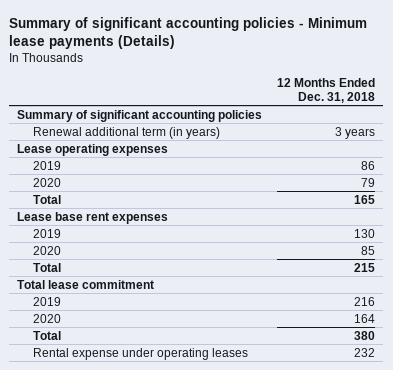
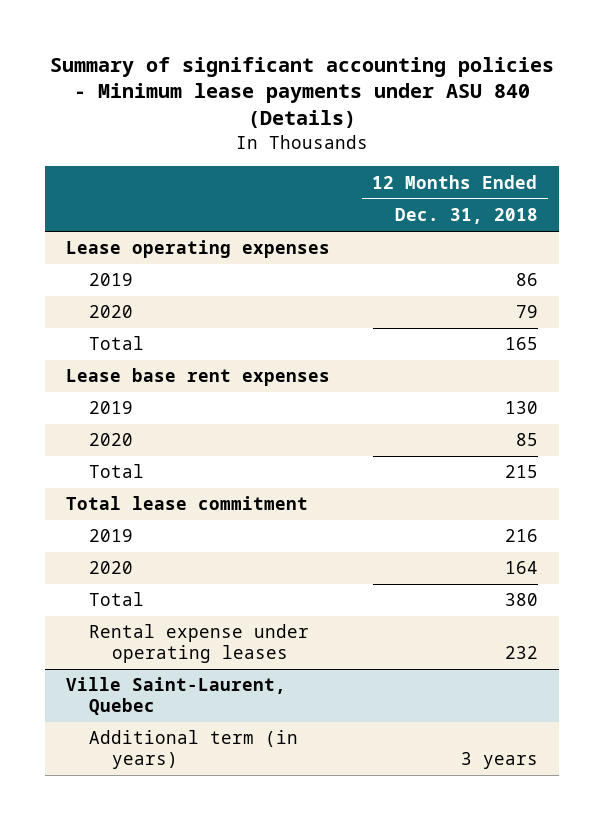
- Summary of significant accounting policies - Minimum lease payments (Details)
+ Summary of significant accounting policies - Minimum lease payments under ASU 840 (Details)
- Summary of significant accounting policies
- Renewal additional term (in years) | 3 years
+ Ville Saint-Laurent, Quebec
+ Additional term (in years) | 3 years

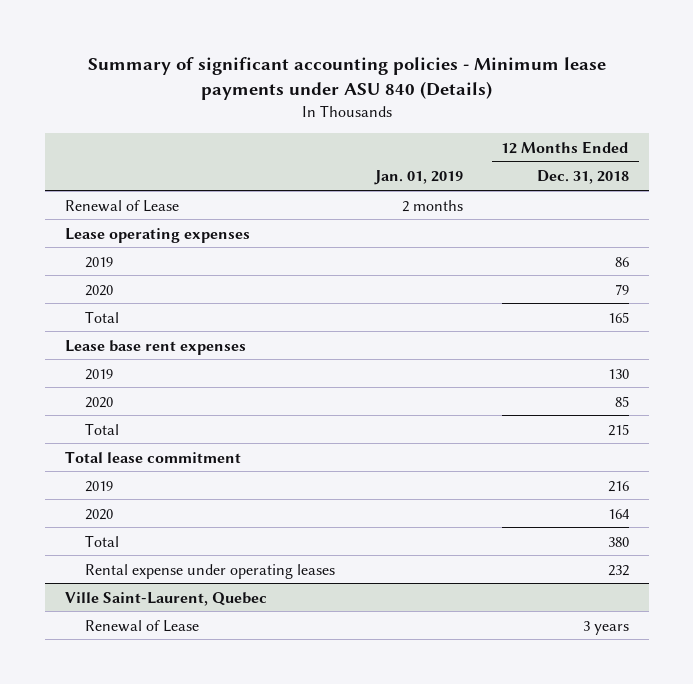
- | 12 Months Ended Dec. 31, 2018
+ | Jan. 01, 2019 | 12 Months Ended Dec. 31, 2018
+ Renewal of Lease | 2 months |
@ Ville Saint-Laurent, Quebec
- Additional term (in years) | 3 years
+ Renewal of Lease | | 3 years

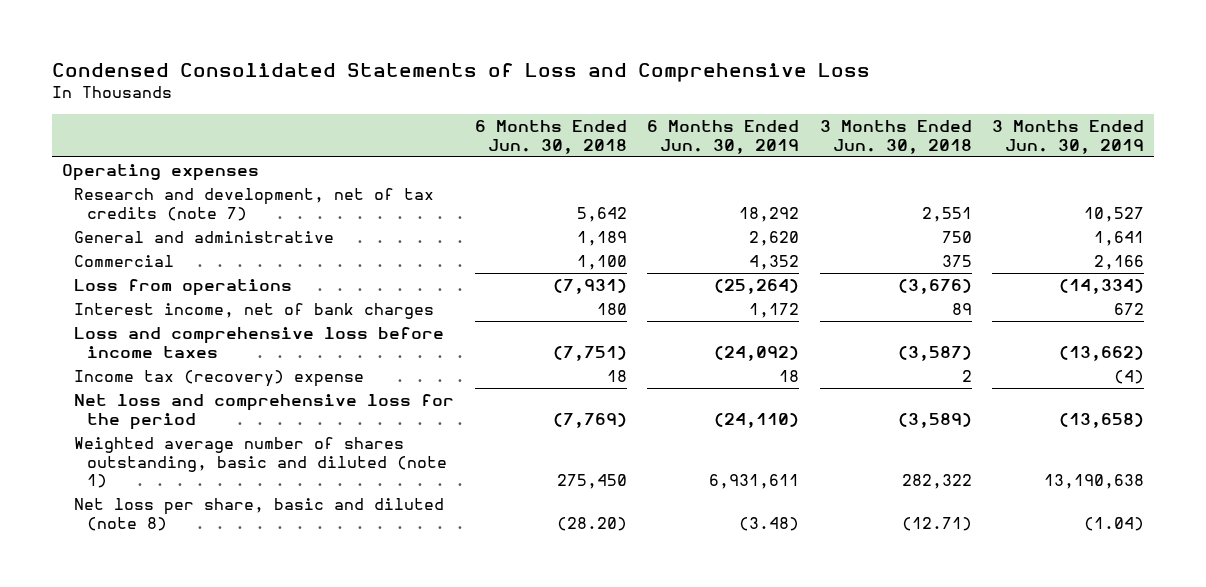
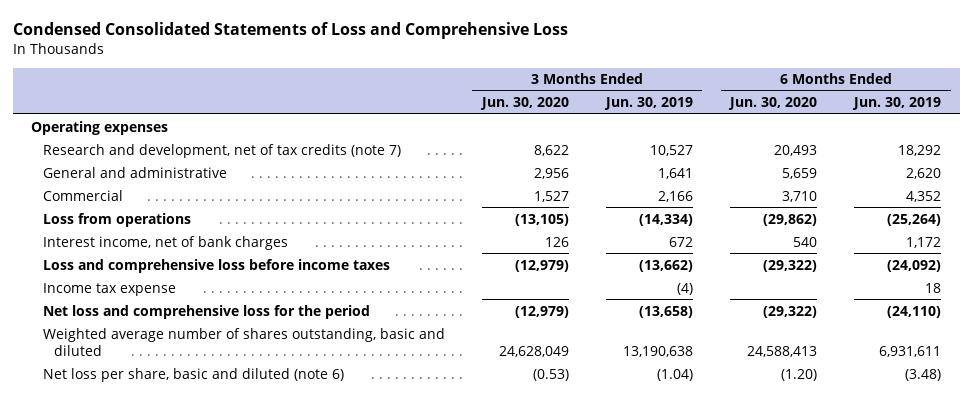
- | 6 Months Ended Jun. 30, 2018 | 6 Months Ended Jun. 30, 2019 | 3 Months Ended Jun. 30, 2018 | 3 Months Ended Jun. 30, 2019
+ | 3 Months Ended Jun. 30, 2020 | 3 Months Ended Jun. 30, 2019 | 6 Months Ended Jun. 30, 2020 | 6 Months Ended Jun. 30, 2019
- Income tax (recovery) expense | 18 | 18 | 2 | (4)
+ Income tax expense | | (4) | | 18
- Weighted average number of shares outstanding, basic and diluted (note 1) | 275,450 | 6,931,611 | 282,322 | 13,190,638
- Net loss per share, basic and diluted (note 8) | (28.20) | (3.48) | (12.71) | (1.04)
+ Weighted average number of shares outstanding, basic and diluted | 24,628,049 | 13,190,638 | 24,588,413 | 6,931,611
+ Net loss per share, basic and diluted (note 6) | (0.53) | (1.04) | (1.20) | (3.48)

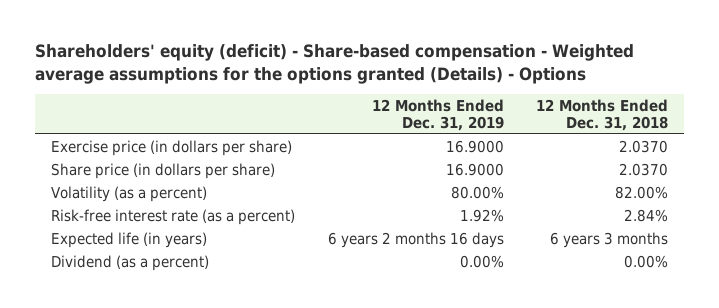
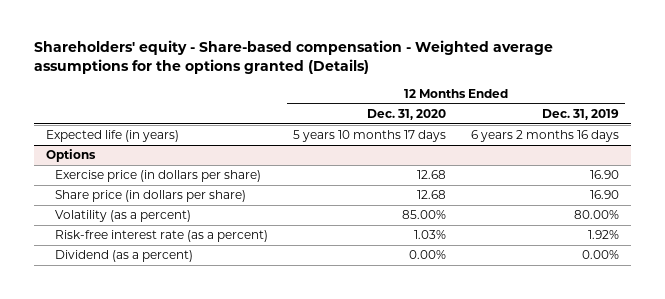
- Shareholders' equity (deficit) - Share-based compensation - Weighted average assumptions for the options granted (Details) - Options
+ Shareholders' equity - Share-based compensation - Weighted average assumptions for the options granted (Details)
- | 12 Months Ended Dec. 31, 2019 | 12 Months Ended Dec. 31, 2018
+ | 12 Months Ended Dec. 31, 2020 | 12 Months Ended Dec. 31, 2019
- Exercise price (in dollars per share) | 16.9000 | 2.0370
- Share price (in dollars per share) | 16.9000 | 2.0370
moved up: Expected life (in years) | 5 years 10 months 17 days | 6 years 2 months 16 days
+ Options
+ Exercise price (in dollars per share) | 12.68 | 16.90
+ Share price (in dollars per share) | 12.68 | 16.90

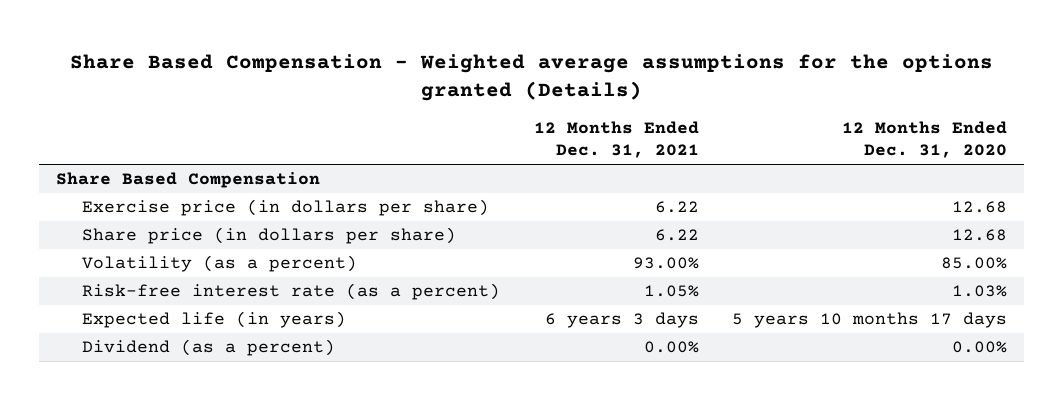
- Shareholders' equity - Share-based compensation - Weighted average assumptions for the options granted (Details)
+ Share Based Compensation - Weighted average assumptions for the options granted (Details)
- | 12 Months Ended Dec. 31, 2020 | 12 Months Ended Dec. 31, 2019
+ | 12 Months Ended Dec. 31, 2021 | 12 Months Ended Dec. 31, 2020
- Options
+ Share Based Compensation
moved down: Expected life (in years) | 6 years 3 days | 5 years 10 months 17 days

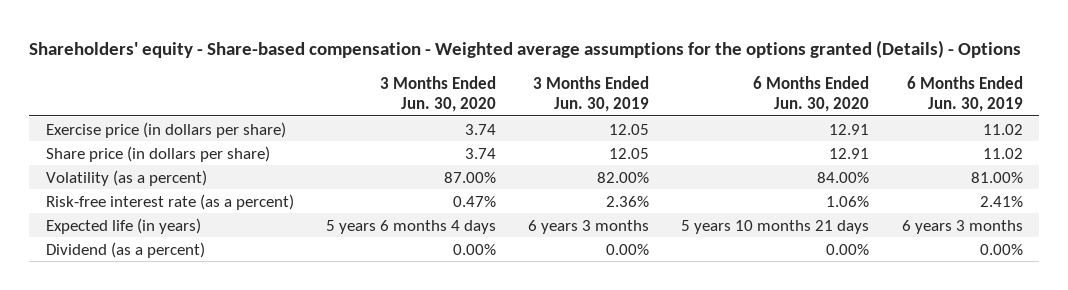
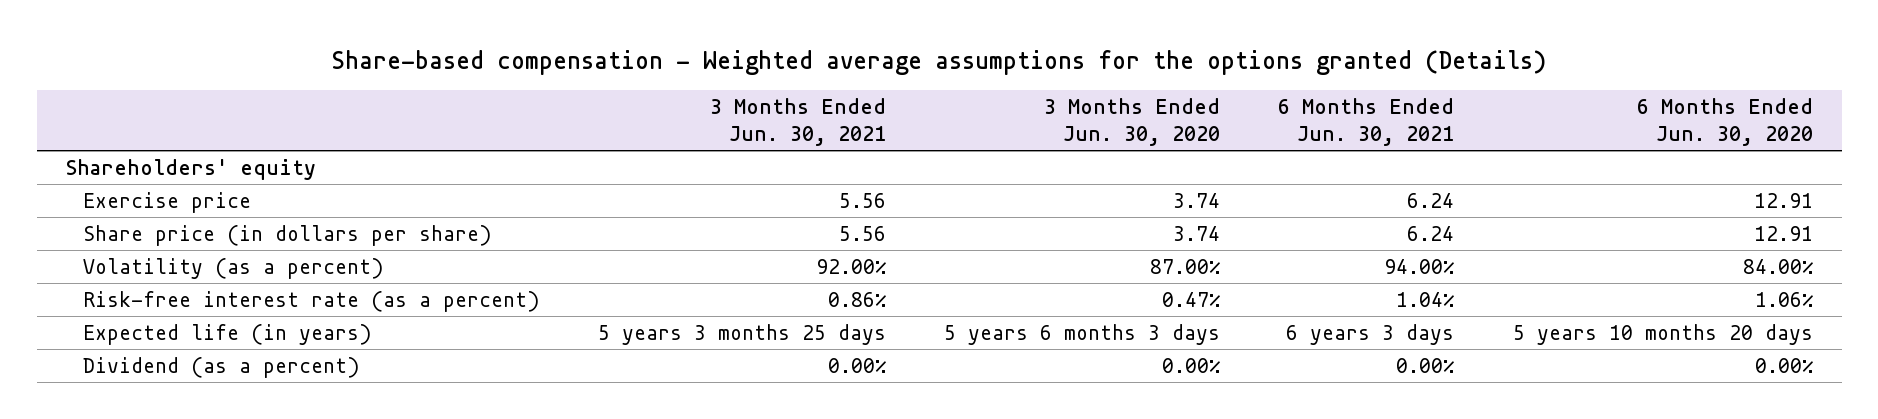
- Shareholders' equity - Share-based compensation - Weighted average assumptions for the options granted (Details) - Options
+ Share-based compensation - Weighted average assumptions for the options granted (Details)
- | 3 Months Ended Jun. 30, 2020 | 3 Months Ended Jun. 30, 2019 | 6 Months Ended Jun. 30, 2020 | 6 Months Ended Jun. 30, 2019
+ | 3 Months Ended Jun. 30, 2021 | 3 Months Ended Jun. 30, 2020 | 6 Months Ended Jun. 30, 2021 | 6 Months Ended Jun. 30, 2020
- Exercise price (in dollars per share) | 3.74 | 12.05 | 12.91 | 11.02
+ Shareholders' equity
+ Exercise price | 5.56 | 3.74 | 6.24 | 12.91
- Expected life (in years) | 5 years 6 months 4 days | 6 years 3 months | 5 years 10 months 21 days | 6 years 3 months
+ Expected life (in years) | 5 years 3 months 25 days | 5 years 6 months 3 days | 6 years 3 days | 5 years 10 months 20 days

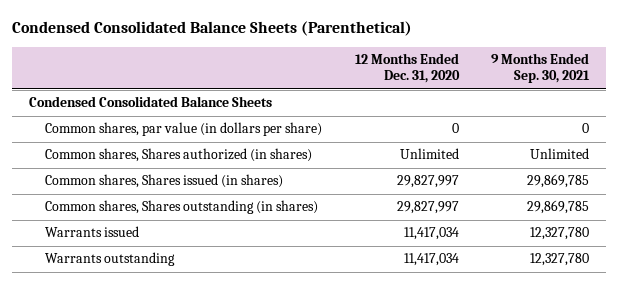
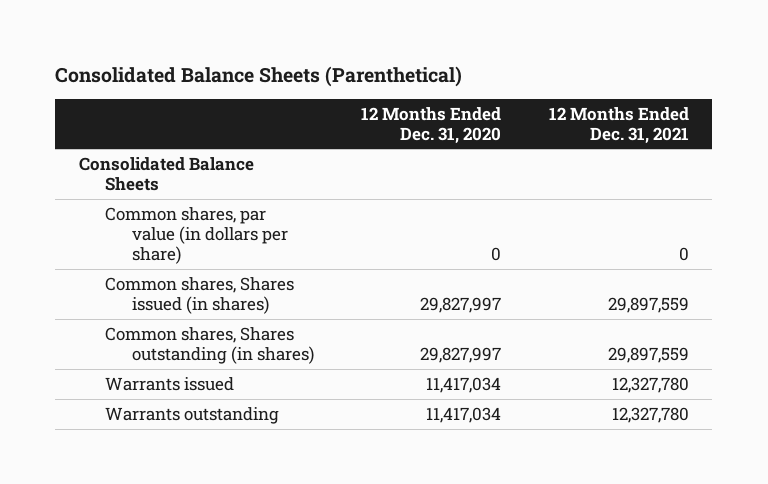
- Condensed Consolidated Balance Sheets (Parenthetical)
+ Consolidated Balance Sheets (Parenthetical)
- | 12 Months Ended Dec. 31, 2020 | 9 Months Ended Sep. 30, 2021
+ | 12 Months Ended Dec. 31, 2020 | 12 Months Ended Dec. 31, 2021
- Condensed Consolidated Balance Sheets
+ Consolidated Balance Sheets
- Common shares, Shares authorized (in shares) | Unlimited | Unlimited

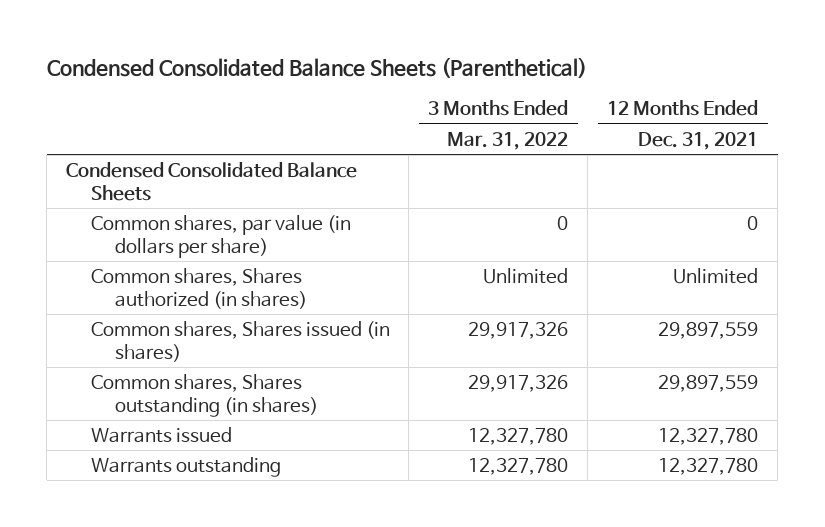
- Consolidated Balance Sheets (Parenthetical)
+ Condensed Consolidated Balance Sheets (Parenthetical)
- | 12 Months Ended Dec. 31, 2020 | 12 Months Ended Dec. 31, 2021
+ | 3 Months Ended Mar. 31, 2022 | 12 Months Ended Dec. 31, 2021
- Consolidated Balance Sheets
+ Condensed Consolidated Balance Sheets
+ Common shares, Shares authorized (in shares) | Unlimited | Unlimited

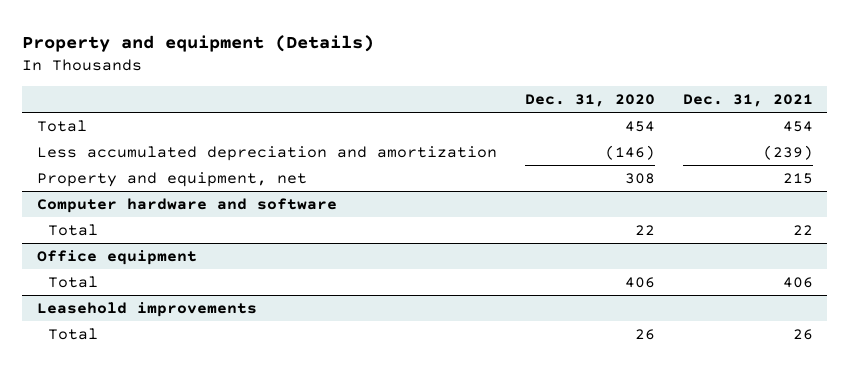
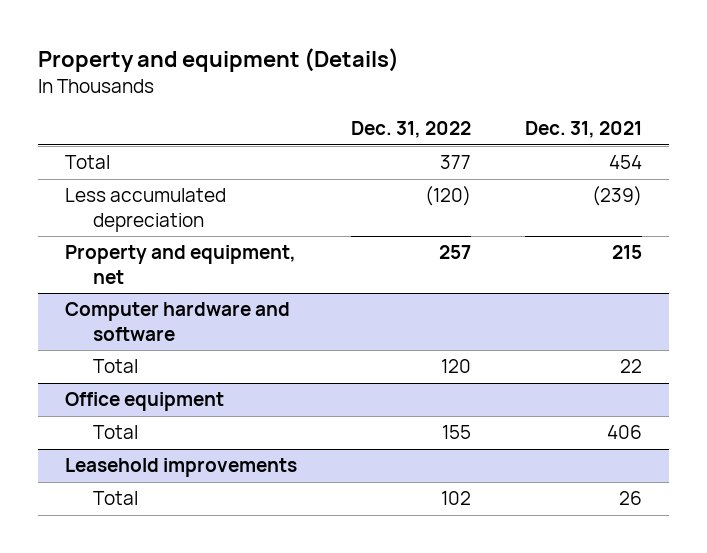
- | Dec. 31, 2020 | Dec. 31, 2021
+ | Dec. 31, 2022 | Dec. 31, 2021
- Less accumulated depreciation and amortization | (146) | (239)
+ Less accumulated depreciation | (120) | (239)

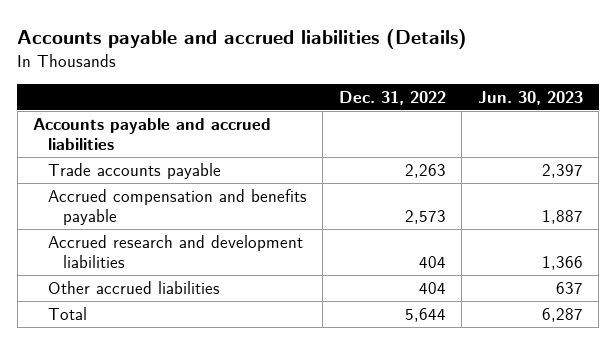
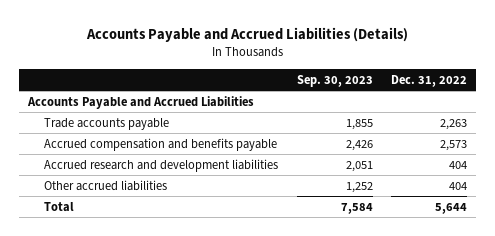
- Accounts payable and accrued liabilities (Details)
+ Accounts Payable and Accrued Liabilities (Details)
- | Dec. 31, 2022 | Jun. 30, 2023
+ | Sep. 30, 2023 | Dec. 31, 2022
- Accounts payable and accrued liabilities
+ Accounts Payable and Accrued Liabilities

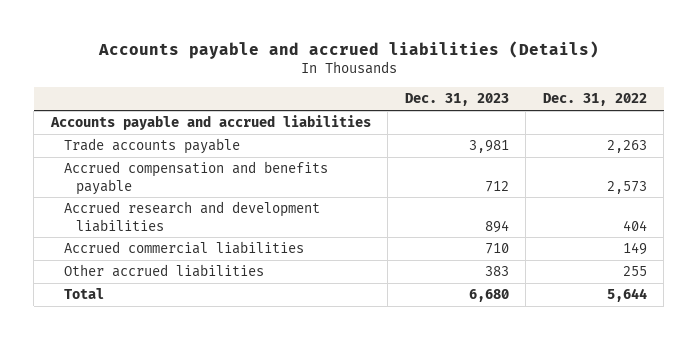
- Accounts Payable and Accrued Liabilities (Details)
+ Accounts payable and accrued liabilities (Details)
- | Sep. 30, 2023 | Dec. 31, 2022
+ | Dec. 31, 2023 | Dec. 31, 2022
- Accounts Payable and Accrued Liabilities
+ Accounts payable and accrued liabilities
- Other accrued liabilities | 1,252 | 404
+ Accrued commercial liabilities | 710 | 149
+ Other accrued liabilities | 383 | 255

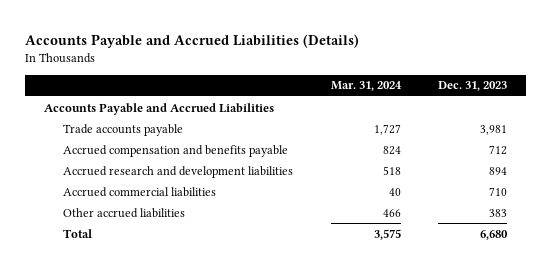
- Accounts payable and accrued liabilities (Details)
+ Accounts Payable and Accrued Liabilities (Details)
- | Dec. 31, 2023 | Dec. 31, 2022
+ | Mar. 31, 2024 | Dec. 31, 2023
- Accounts payable and accrued liabilities
+ Accounts Payable and Accrued Liabilities

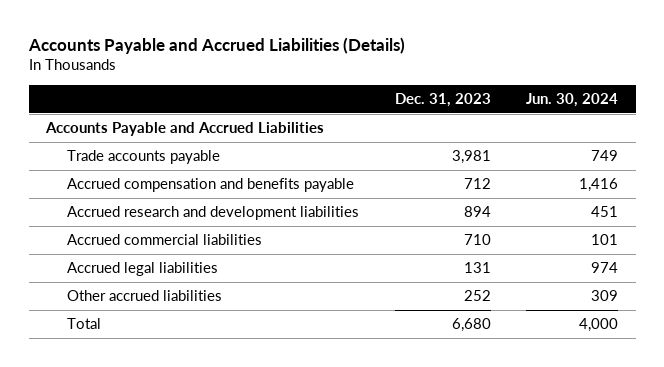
- | Mar. 31, 2024 | Dec. 31, 2023
+ | Dec. 31, 2023 | Jun. 30, 2024
- Other accrued liabilities | 466 | 383
+ Accrued legal liabilities | 131 | 974
+ Other accrued liabilities | 252 | 309

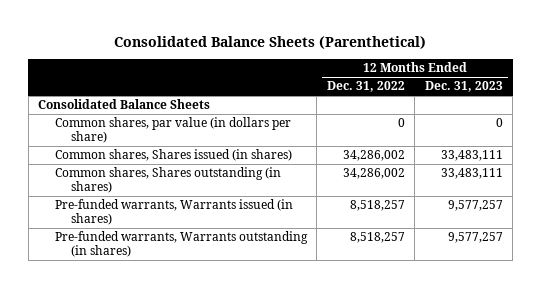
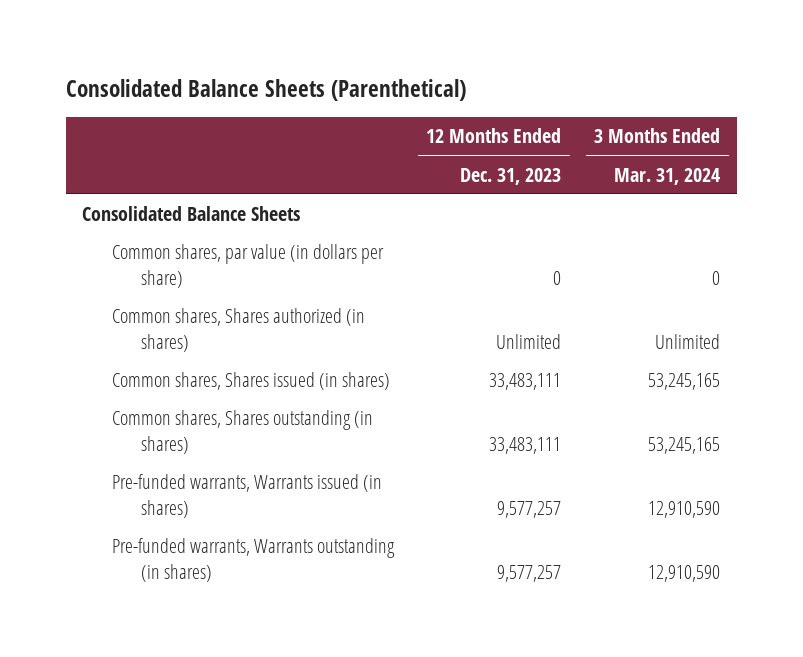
- | 12 Months Ended Dec. 31, 2022 | 12 Months Ended Dec. 31, 2023
+ | 12 Months Ended Dec. 31, 2023 | 3 Months Ended Mar. 31, 2024
+ Common shares, Shares authorized (in shares) | Unlimited | Unlimited

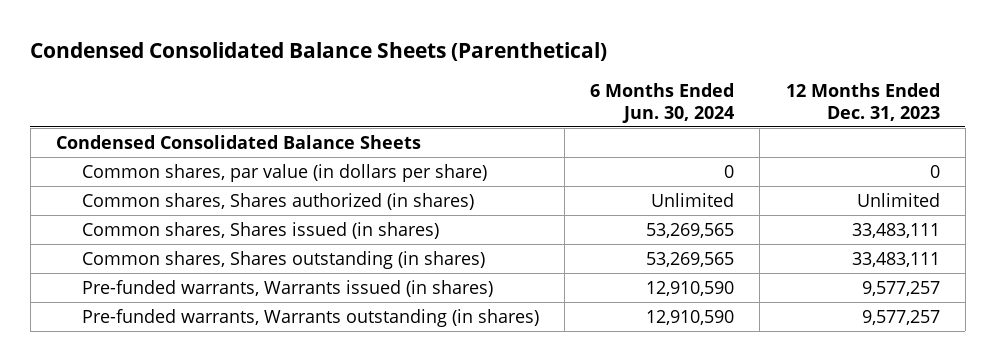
- Consolidated Balance Sheets (Parenthetical)
+ Condensed Consolidated Balance Sheets (Parenthetical)
- | 12 Months Ended Dec. 31, 2023 | 3 Months Ended Mar. 31, 2024
+ | 6 Months Ended Jun. 30, 2024 | 12 Months Ended Dec. 31, 2023
- Consolidated Balance Sheets
+ Condensed Consolidated Balance Sheets

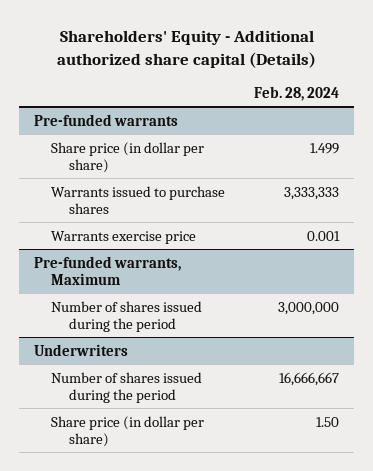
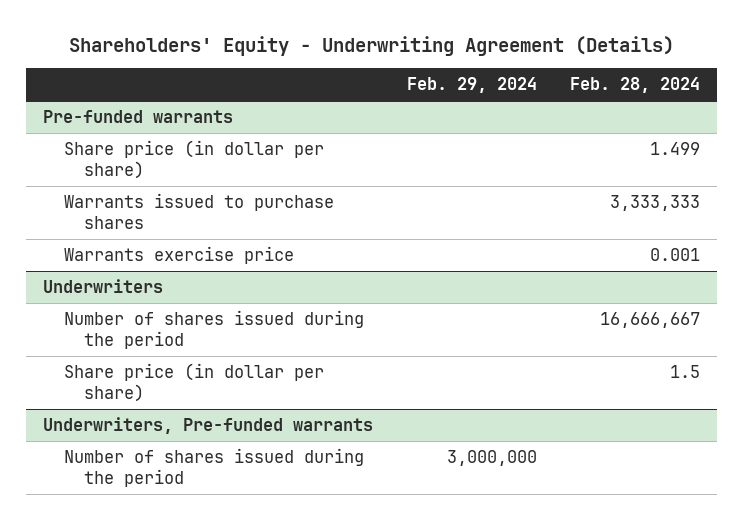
- Shareholders' Equity - Additional authorized share capital (Details)
+ Shareholders' Equity - Underwriting Agreement (Details)
- | Feb. 28, 2024
+ | Feb. 29, 2024 | Feb. 28, 2024
- Pre-funded warrants, Maximum
- Number of shares issued during the period | 3,000,000
@ Underwriters
- Share price (in dollar per share) | 1.50
+ Share price (in dollar per share) | | 1.5
+ Underwriters, Pre-funded warrants
+ Number of shares issued during the period | 3,000,000 |

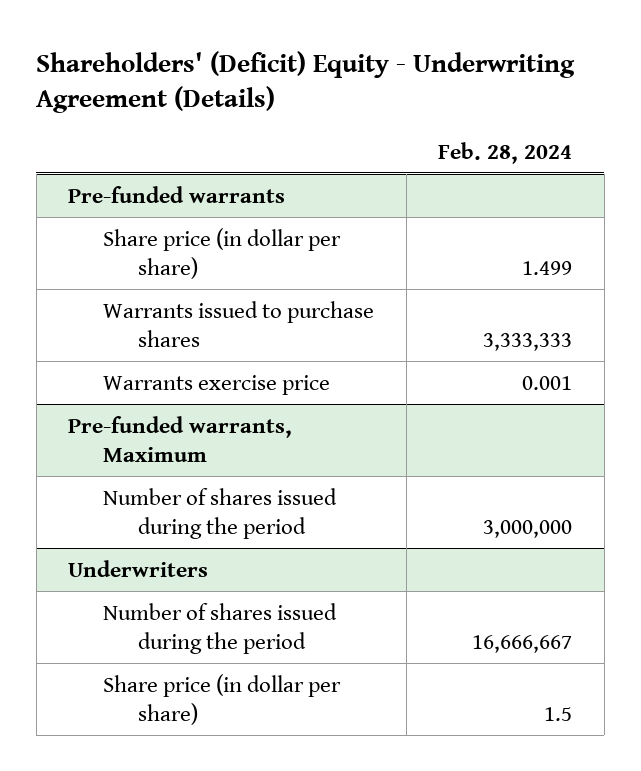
- Shareholders' Equity - Underwriting Agreement (Details)
+ Shareholders' (Deficit) Equity - Underwriting Agreement (Details)
- | Feb. 29, 2024 | Feb. 28, 2024
+ | Feb. 28, 2024
+ Pre-funded warrants, Maximum
+ Number of shares issued during the period | 3,000,000
- Underwriters, Pre-funded warrants
- Number of shares issued during the period | 3,000,000 |

